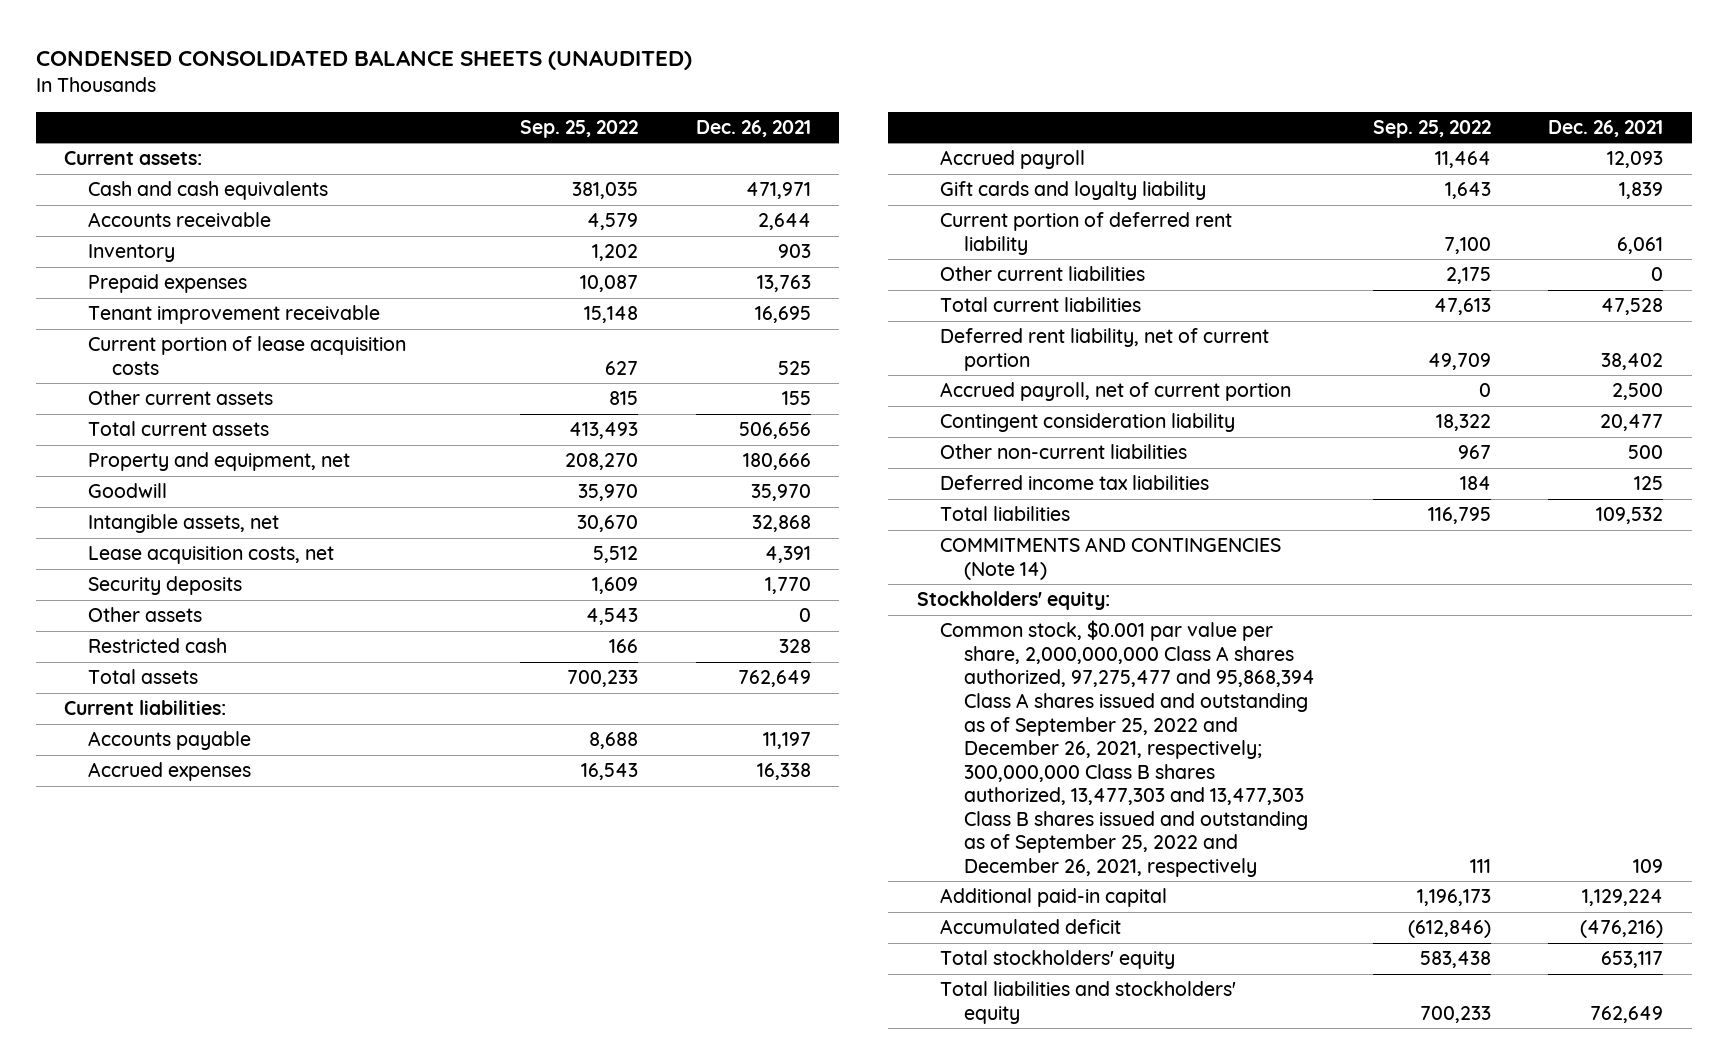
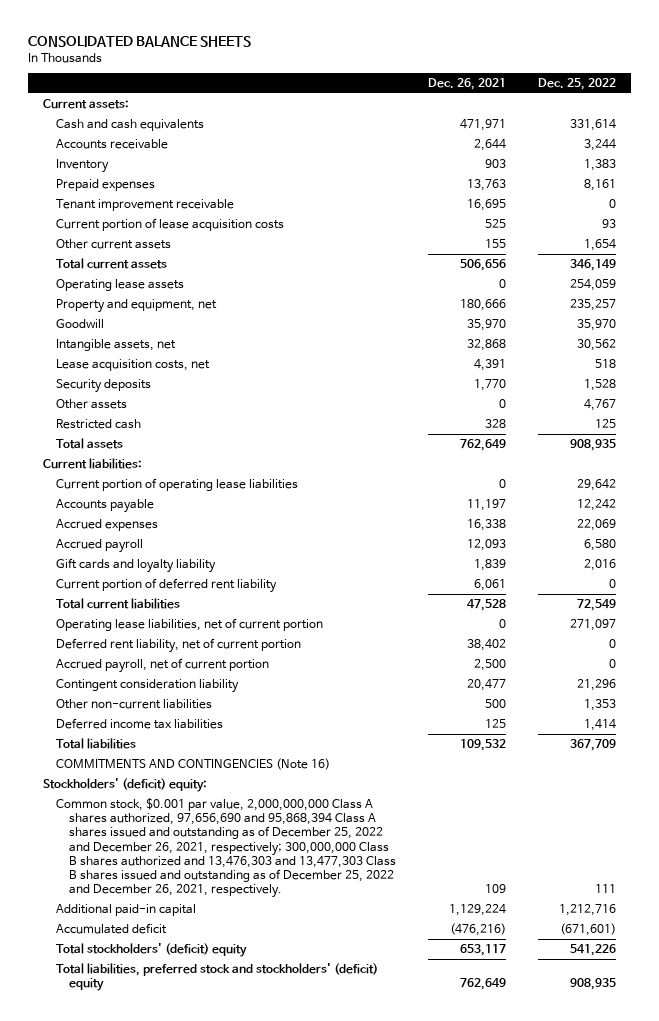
- CONDENSED CONSOLIDATED BALANCE SHEETS (UNAUDITED)
+ CONSOLIDATED BALANCE SHEETS
- | Sep. 25, 2022 | Dec. 26, 2021
+ | Dec. 26, 2021 | Dec. 25, 2022
+ Operating lease assets | 0 | 254,059
+ Current portion of operating lease liabilities | 0 | 29,642
- Other current liabilities | 2,175 | 0
+ Operating lease liabilities, net of current portion | 0 | 271,097
- COMMITMENTS AND CONTINGENCIES (Note 14)
- Stockholders' equity:
- Common stock, $0.001 par value per share, 2,000,000,000 Class A shares authorized, 97,275,477 and 95,868,394 Class A shares issued and outstanding as of September 25, 2022 and December 26, 2021, respectively; 300,000,000 Class B shares authorized, 13,477,303 and 13,477,303 Class B shares issued and outstanding as of September 25, 2022 and December 26, 2021, respectively | 111 | 109
+ COMMITMENTS AND CONTINGENCIES (Note 16)
+ Stockholders' (deficit) equity:
+ Common stock, $0.001 par value, 2,000,000,000 Class A shares authorized, 97,656,690 and 95,868,394 Class A shares issued and outstanding as of December 25, 2022 and December 26, 2021, respectively; 300,000,000 Class B shares authorized and 13,476,303 and 13,477,303 Class B shares issued and outstanding as of December 25, 2022 and December 26, 2021, respectively. | 109 | 111
- Total stockholders' equity | 583,438 | 653,117
- Total liabilities and stockholders' equity | 700,233 | 762,649
+ Total stockholders' (deficit) equity | 653,117 | 541,226
+ Total liabilities, preferred stock and stockholders' (deficit) equity | 762,649 | 908,935

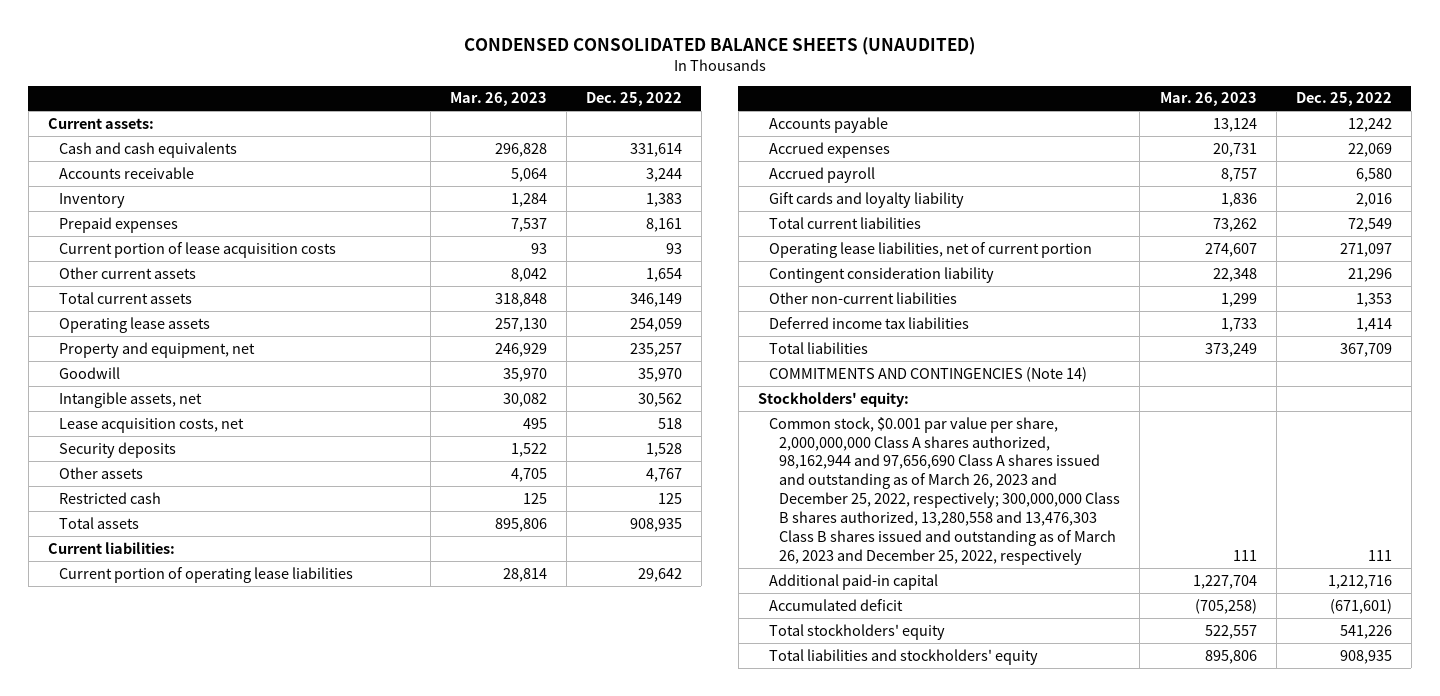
- CONSOLIDATED BALANCE SHEETS
+ CONDENSED CONSOLIDATED BALANCE SHEETS (UNAUDITED)
- | Dec. 26, 2021 | Dec. 25, 2022
+ | Mar. 26, 2023 | Dec. 25, 2022
- Tenant improvement receivable | 16,695 | 0
- Current portion of deferred rent liability | 6,061 | 0
- Deferred rent liability, net of current portion | 38,402 | 0
- Accrued payroll, net of current portion | 2,500 | 0
- COMMITMENTS AND CONTINGENCIES (Note 16)
- Stockholders' (deficit) equity:
- Common stock, $0.001 par value, 2,000,000,000 Class A shares authorized, 97,656,690 and 95,868,394 Class A shares issued and outstanding as of December 25, 2022 and December 26, 2021, respectively; 300,000,000 Class B shares authorized and 13,476,303 and 13,477,303 Class B shares issued and outstanding as of December 25, 2022 and December 26, 2021, respectively. | 109 | 111
+ COMMITMENTS AND CONTINGENCIES (Note 14)
+ Stockholders' equity:
+ Common stock, $0.001 par value per share, 2,000,000,000 Class A shares authorized, 98,162,944 and 97,656,690 Class A shares issued and outstanding as of March 26, 2023 and December 25, 2022, respectively; 300,000,000 Class B shares authorized, 13,280,558 and 13,476,303 Class B shares issued and outstanding as of March 26, 2023 and December 25, 2022, respectively | 111 | 111
- Total stockholders' (deficit) equity | 653,117 | 541,226
- Total liabilities, preferred stock and stockholders' (deficit) equity | 762,649 | 908,935
+ Total stockholders' equity | 522,557 | 541,226
+ Total liabilities and stockholders' equity | 895,806 | 908,935

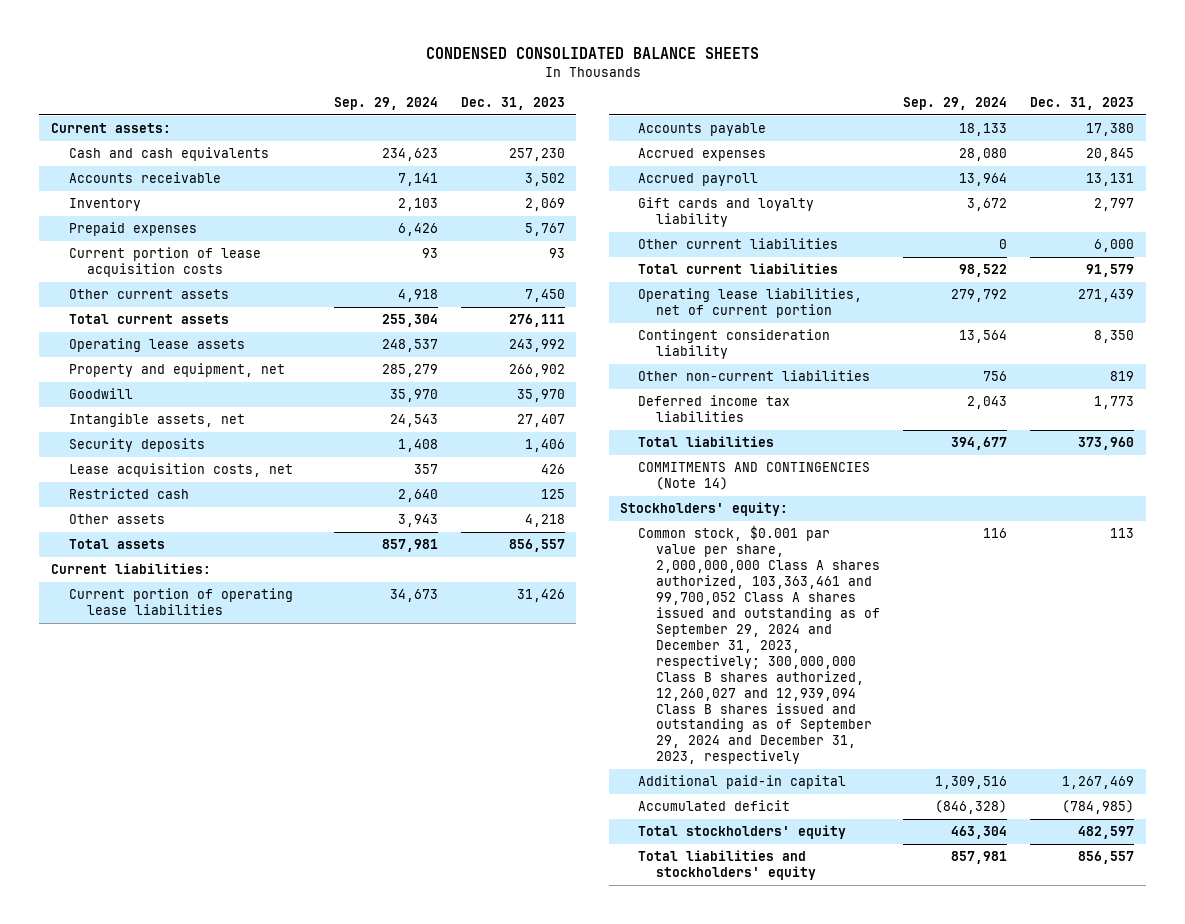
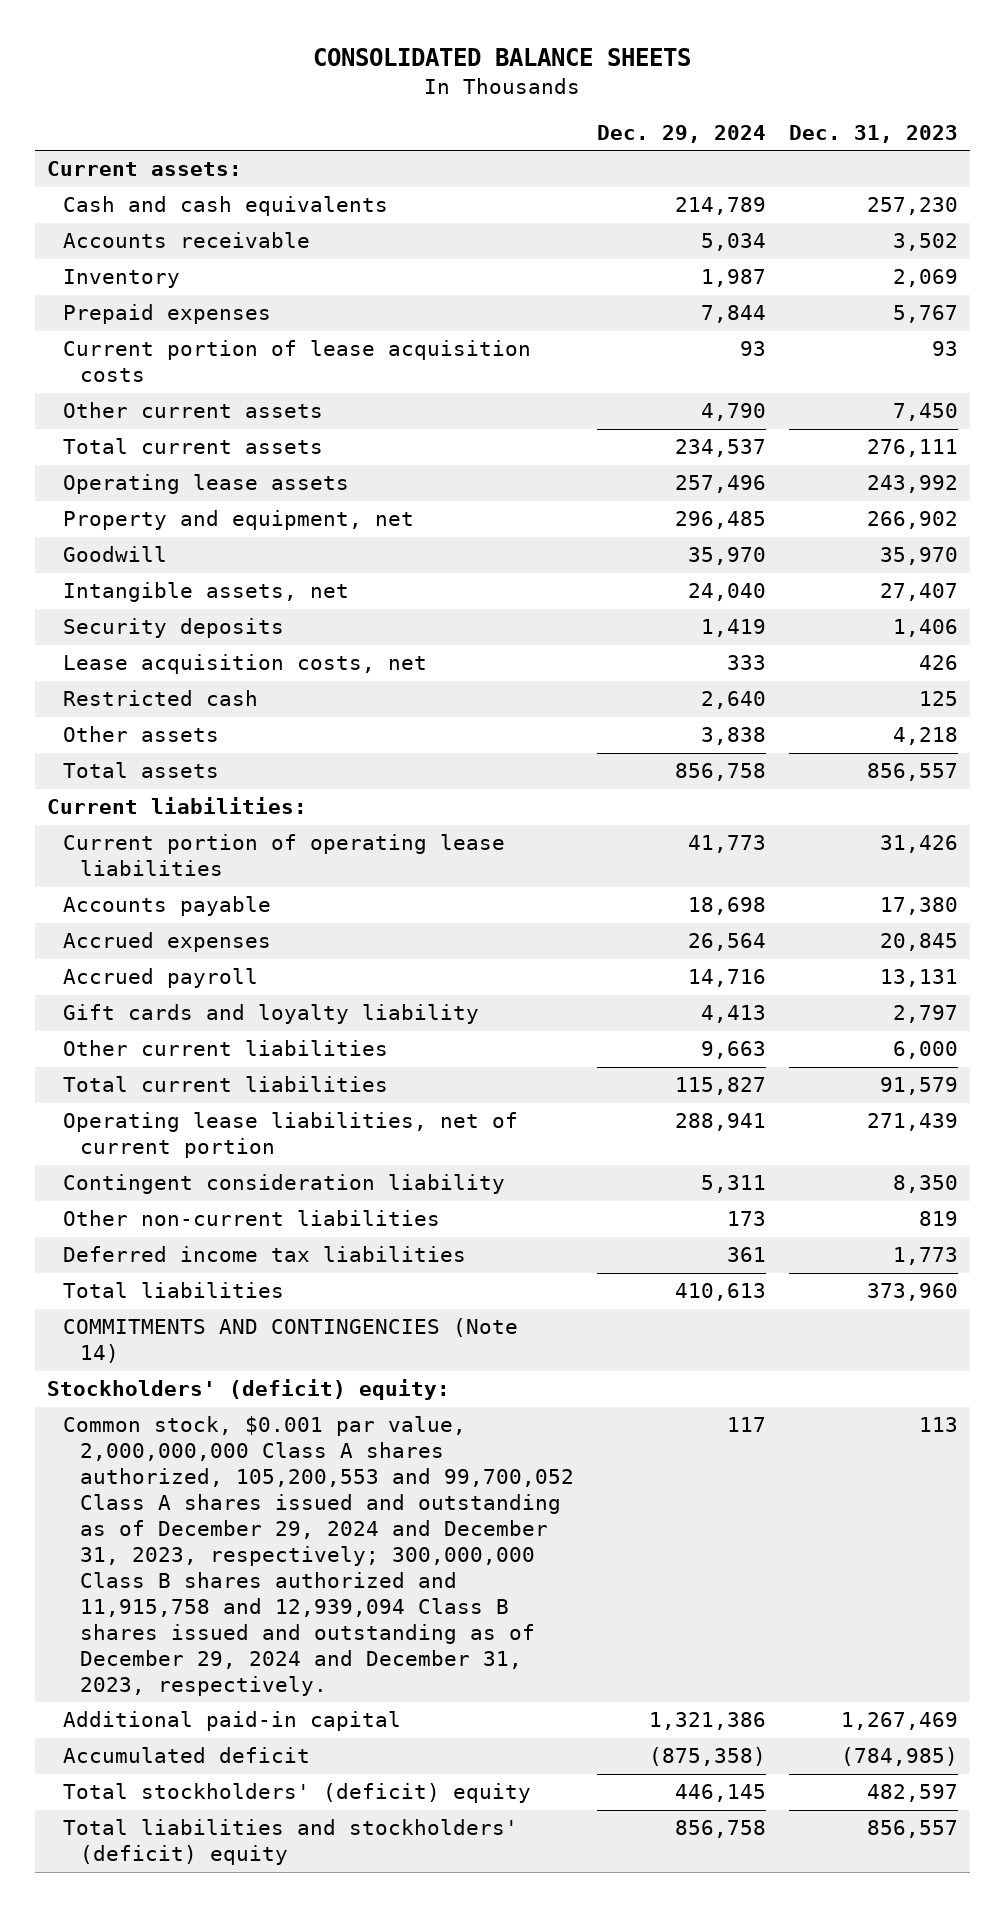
- CONDENSED CONSOLIDATED BALANCE SHEETS
+ CONSOLIDATED BALANCE SHEETS
- | Sep. 29, 2024 | Dec. 31, 2023
+ | Dec. 29, 2024 | Dec. 31, 2023
- Stockholders' equity:
- Common stock, $0.001 par value per share, 2,000,000,000 Class A shares authorized, 103,363,461 and 99,700,052 Class A shares issued and outstanding as of September 29, 2024 and December 31, 2023, respectively; 300,000,000 Class B shares authorized, 12,260,027 and 12,939,094 Class B shares issued and outstanding as of September 29, 2024 and December 31, 2023, respectively | 116 | 113
+ Stockholders' (deficit) equity:
+ Common stock, $0.001 par value, 2,000,000,000 Class A shares authorized, 105,200,553 and 99,700,052 Class A shares issued and outstanding as of December 29, 2024 and December 31, 2023, respectively; 300,000,000 Class B shares authorized and 11,915,758 and 12,939,094 Class B shares issued and outstanding as of December 29, 2024 and December 31, 2023, respectively. | 117 | 113
- Total stockholders' equity | 463,304 | 482,597
- Total liabilities and stockholders' equity | 857,981 | 856,557
+ Total stockholders' (deficit) equity | 446,145 | 482,597
+ Total liabilities and stockholders' (deficit) equity | 856,758 | 856,557

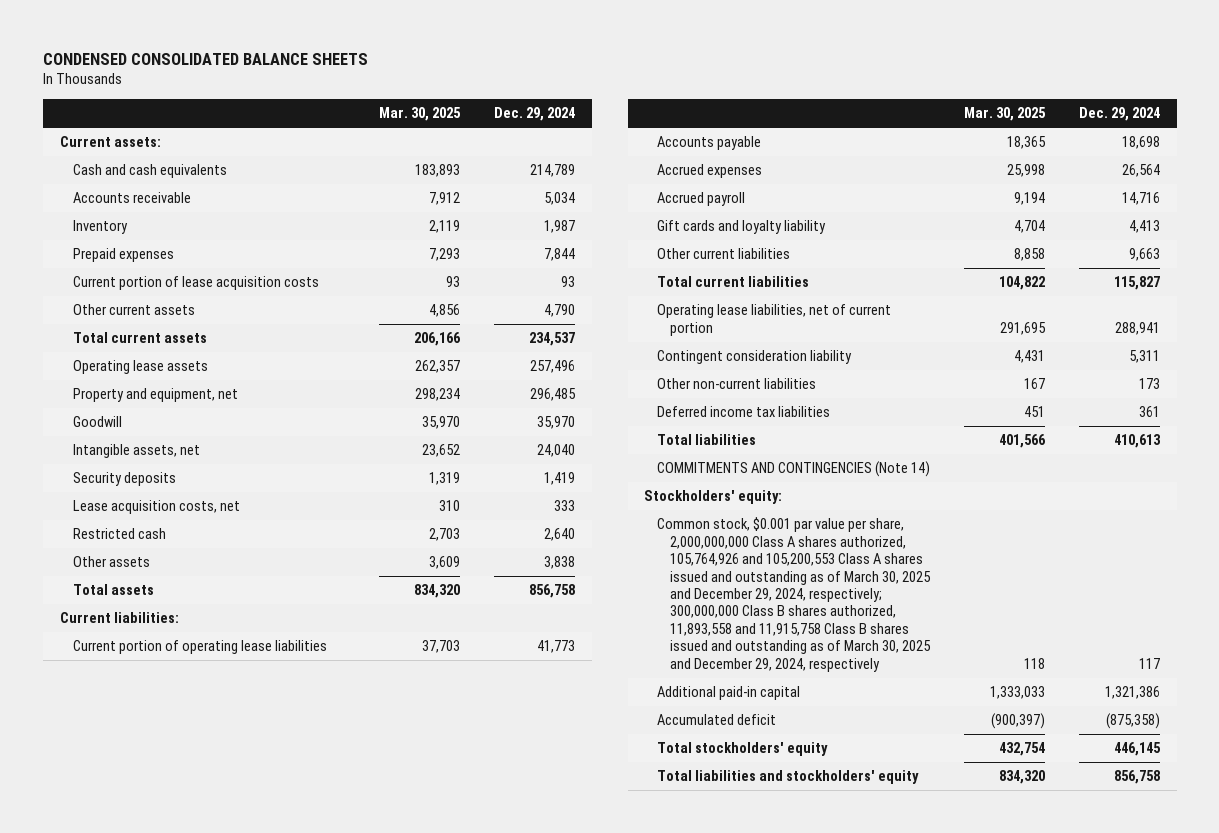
- CONSOLIDATED BALANCE SHEETS
+ CONDENSED CONSOLIDATED BALANCE SHEETS
- | Dec. 29, 2024 | Dec. 31, 2023
+ | Mar. 30, 2025 | Dec. 29, 2024
- Stockholders' (deficit) equity:
- Common stock, $0.001 par value, 2,000,000,000 Class A shares authorized, 105,200,553 and 99,700,052 Class A shares issued and outstanding as of December 29, 2024 and December 31, 2023, respectively; 300,000,000 Class B shares authorized and 11,915,758 and 12,939,094 Class B shares issued and outstanding as of December 29, 2024 and December 31, 2023, respectively. | 117 | 113
+ Stockholders' equity:
+ Common stock, $0.001 par value per share, 2,000,000,000 Class A shares authorized, 105,764,926 and 105,200,553 Class A shares issued and outstanding as of March 30, 2025 and December 29, 2024, respectively; 300,000,000 Class B shares authorized, 11,893,558 and 11,915,758 Class B shares issued and outstanding as of March 30, 2025 and December 29, 2024, respectively | 118 | 117
- Total stockholders' (deficit) equity | 446,145 | 482,597
- Total liabilities and stockholders' (deficit) equity | 856,758 | 856,557
+ Total stockholders' equity | 432,754 | 446,145
+ Total liabilities and stockholders' equity | 834,320 | 856,758

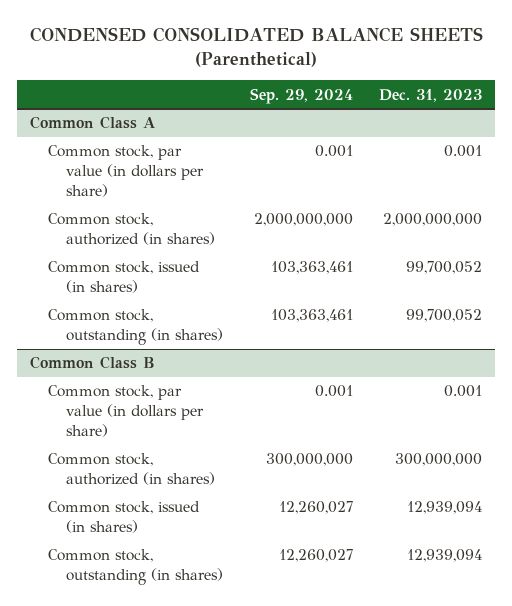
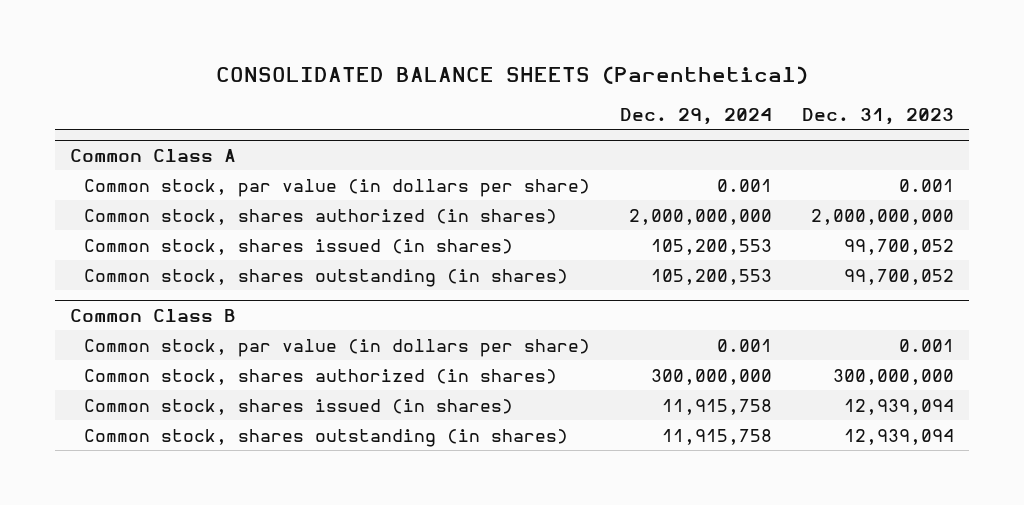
- CONDENSED CONSOLIDATED BALANCE SHEETS (Parenthetical)
+ CONSOLIDATED BALANCE SHEETS (Parenthetical)
- | Sep. 29, 2024 | Dec. 31, 2023
+ | Dec. 29, 2024 | Dec. 31, 2023
@ Common Class A
- Common stock, authorized (in shares) | 2,000,000,000 | 2,000,000,000
- Common stock, issued (in shares) | 103,363,461 | 99,700,052
- Common stock, outstanding (in shares) | 103,363,461 | 99,700,052
+ Common stock, shares authorized (in shares) | 2,000,000,000 | 2,000,000,000
+ Common stock, shares issued (in shares) | 105,200,553 | 99,700,052
+ Common stock, shares outstanding (in shares) | 105,200,553 | 99,700,052
@ Common Class B
- Common stock, authorized (in shares) | 300,000,000 | 300,000,000
- Common stock, issued (in shares) | 12,260,027 | 12,939,094
- Common stock, outstanding (in shares) | 12,260,027 | 12,939,094
+ Common stock, shares authorized (in shares) | 300,000,000 | 300,000,000
+ Common stock, shares issued (in shares) | 11,915,758 | 12,939,094
+ Common stock, shares outstanding (in shares) | 11,915,758 | 12,939,094

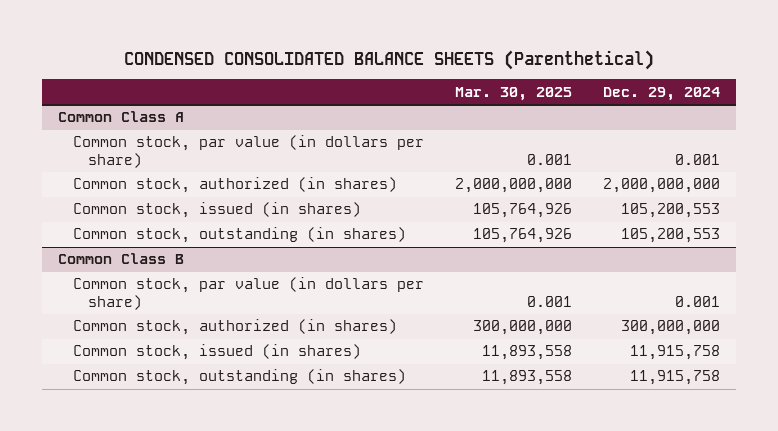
- CONSOLIDATED BALANCE SHEETS (Parenthetical)
+ CONDENSED CONSOLIDATED BALANCE SHEETS (Parenthetical)
- | Dec. 29, 2024 | Dec. 31, 2023
+ | Mar. 30, 2025 | Dec. 29, 2024
@ Common Class A
- Common stock, shares authorized (in shares) | 2,000,000,000 | 2,000,000,000
- Common stock, shares issued (in shares) | 105,200,553 | 99,700,052
- Common stock, shares outstanding (in shares) | 105,200,553 | 99,700,052
+ Common stock, authorized (in shares) | 2,000,000,000 | 2,000,000,000
+ Common stock, issued (in shares) | 105,764,926 | 105,200,553
+ Common stock, outstanding (in shares) | 105,764,926 | 105,200,553
@ Common Class B
- Common stock, shares authorized (in shares) | 300,000,000 | 300,000,000
- Common stock, shares issued (in shares) | 11,915,758 | 12,939,094
- Common stock, shares outstanding (in shares) | 11,915,758 | 12,939,094
+ Common stock, authorized (in shares) | 300,000,000 | 300,000,000
+ Common stock, issued (in shares) | 11,893,558 | 11,915,758
+ Common stock, outstanding (in shares) | 11,893,558 | 11,915,758

